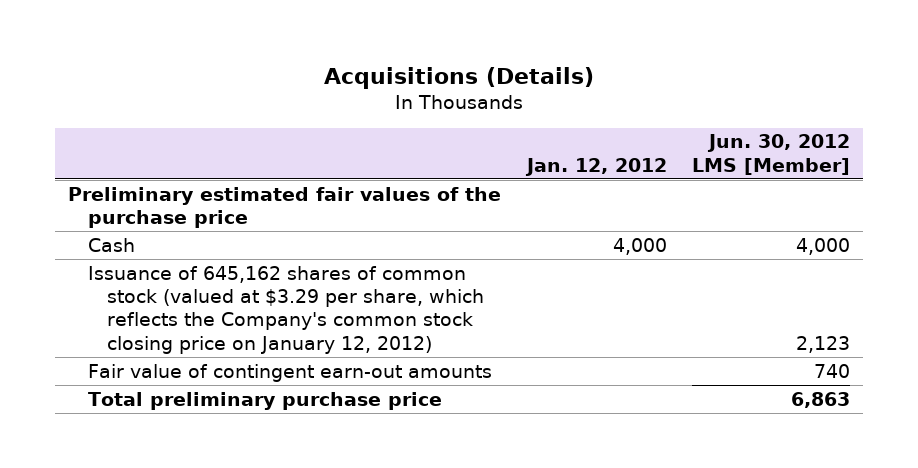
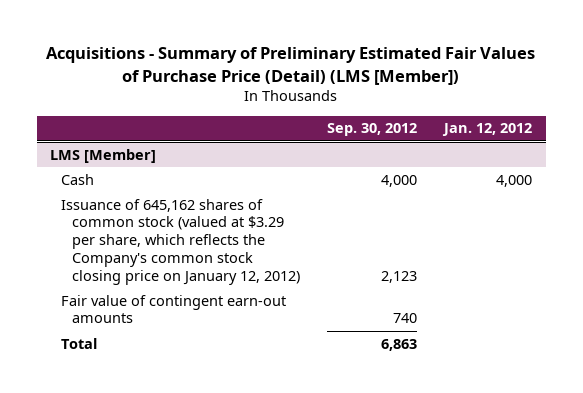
- Acquisitions (Details)
+ Acquisitions - Summary of Preliminary Estimated Fair Values of Purchase Price (Detail) (LMS [Member])
- | Jan. 12, 2012 | Jun. 30, 2012 LMS [Member]
+ | Sep. 30, 2012 | Jan. 12, 2012
- Preliminary estimated fair values of the purchase price
+ LMS [Member]
- Total preliminary purchase price | | 6,863
+ Total | 6,863 |

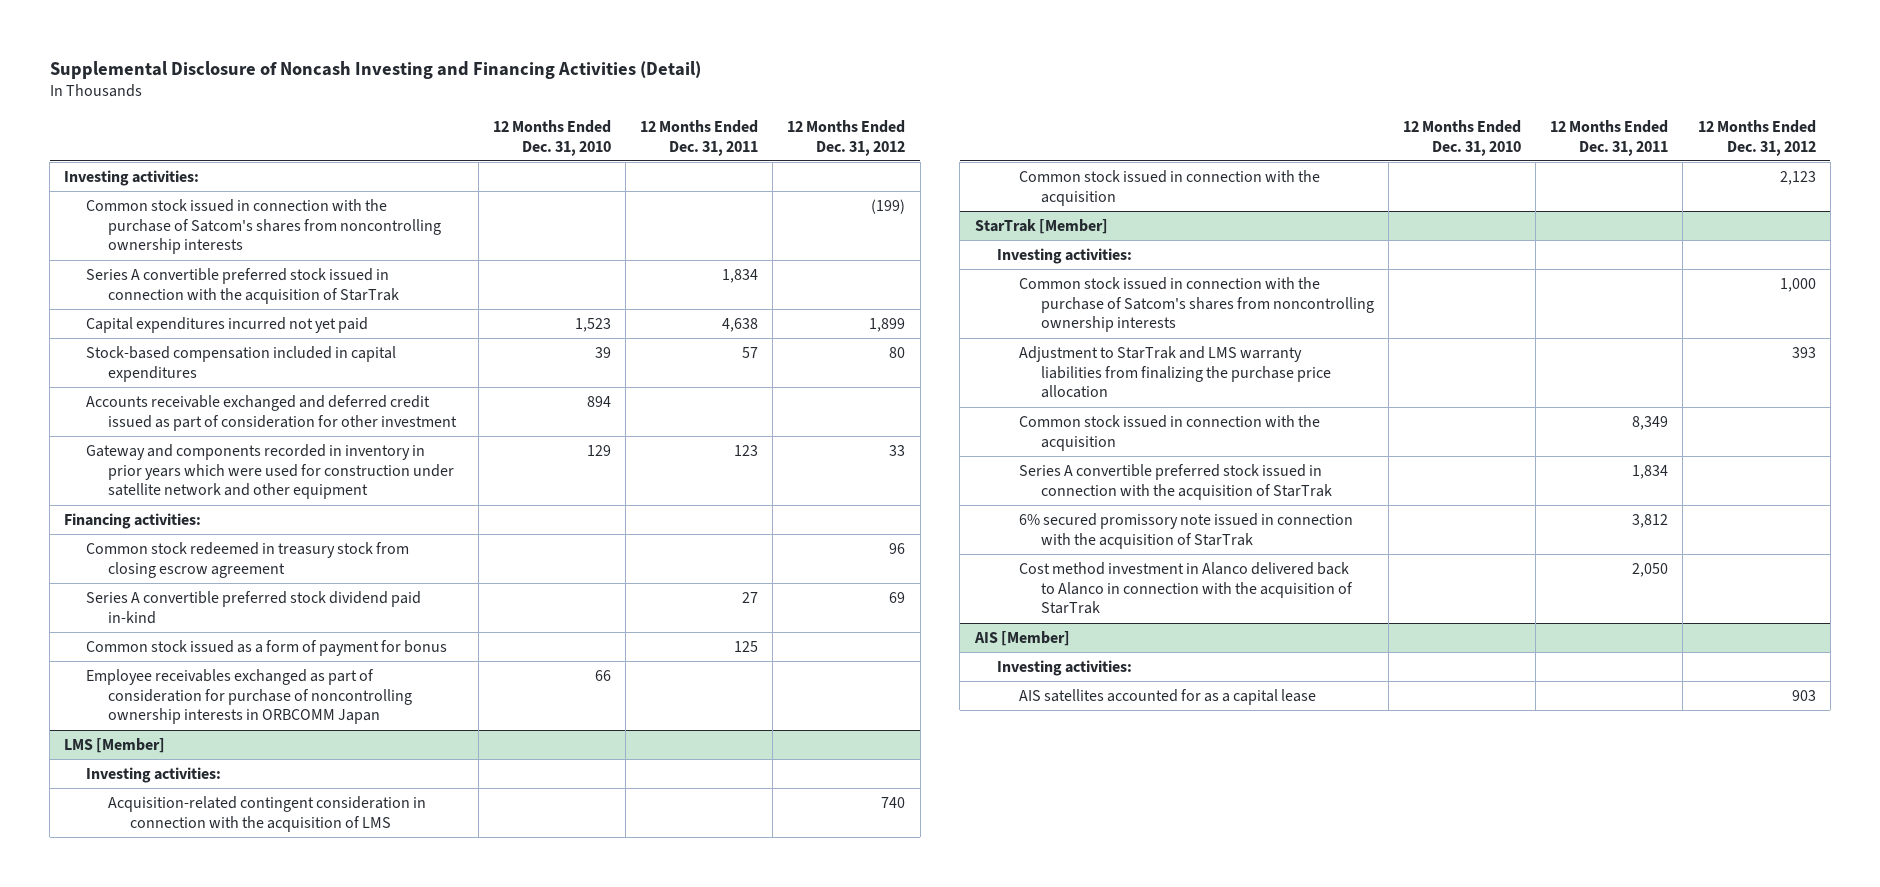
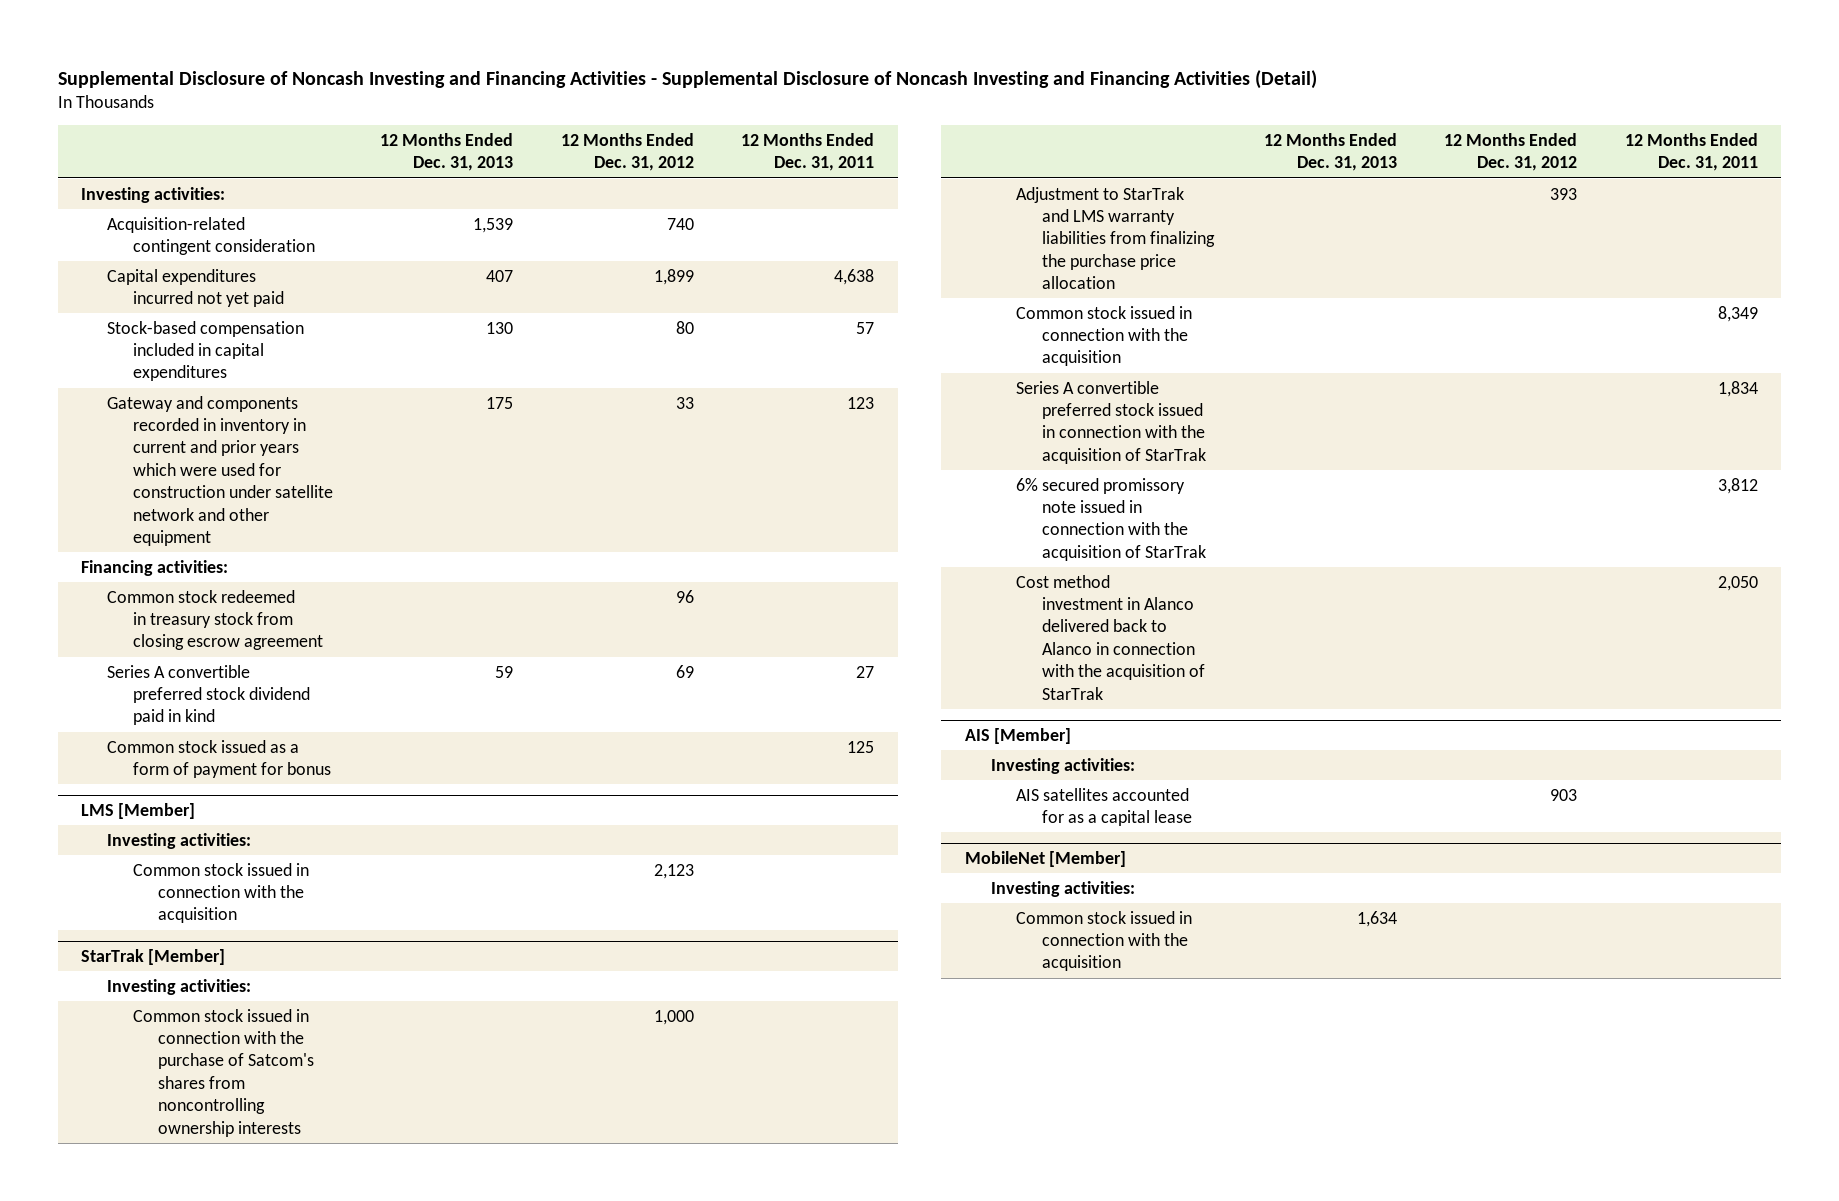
- Supplemental Disclosure of Noncash Investing and Financing Activities (Detail)
+ Supplemental Disclosure of Noncash Investing and Financing Activities - Supplemental Disclosure of Noncash Investing and Financing Activities (Detail)
- | 12 Months Ended Dec. 31, 2010 | 12 Months Ended Dec. 31, 2011 | 12 Months Ended Dec. 31, 2012
+ | 12 Months Ended Dec. 31, 2013 | 12 Months Ended Dec. 31, 2012 | 12 Months Ended Dec. 31, 2011
- Common stock issued in connection with the purchase of Satcom's shares from noncontrolling ownership interests | | | (199)
- Series A convertible preferred stock issued in connection with the acquisition of StarTrak | | 1,834 |
+ Acquisition-related contingent consideration | 1,539 | 740 |
- Accounts receivable exchanged and deferred credit issued as part of consideration for other investment | 894 | |
- Gateway and components recorded in inventory in prior years which were used for construction under satellite network and other equipment | 129 | 123 | 33
+ Gateway and components recorded in inventory in current and prior years which were used for construction under satellite network and other equipment | 175 | 33 | 123
- Series A convertible preferred stock dividend paid in-kind | | 27 | 69
+ Series A convertible preferred stock dividend paid in kind | 59 | 69 | 27
- Employee receivables exchanged as part of consideration for purchase of noncontrolling ownership interests in ORBCOMM Japan | 66 | |
@ LMS [Member]
- Acquisition-related contingent consideration in connection with the acquisition of LMS | | | 740
+ MobileNet [Member]
+ Investing activities:
+ Common stock issued in connection with the acquisition | 1,634 | |

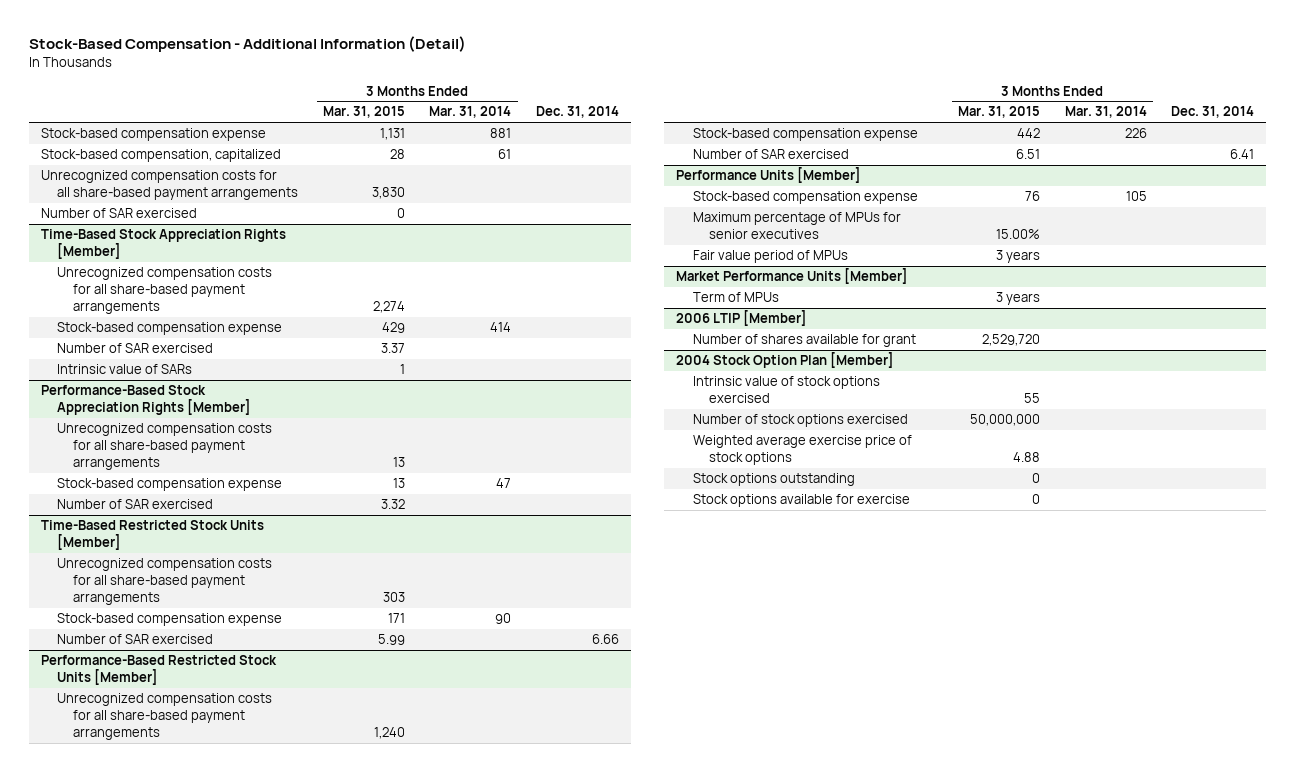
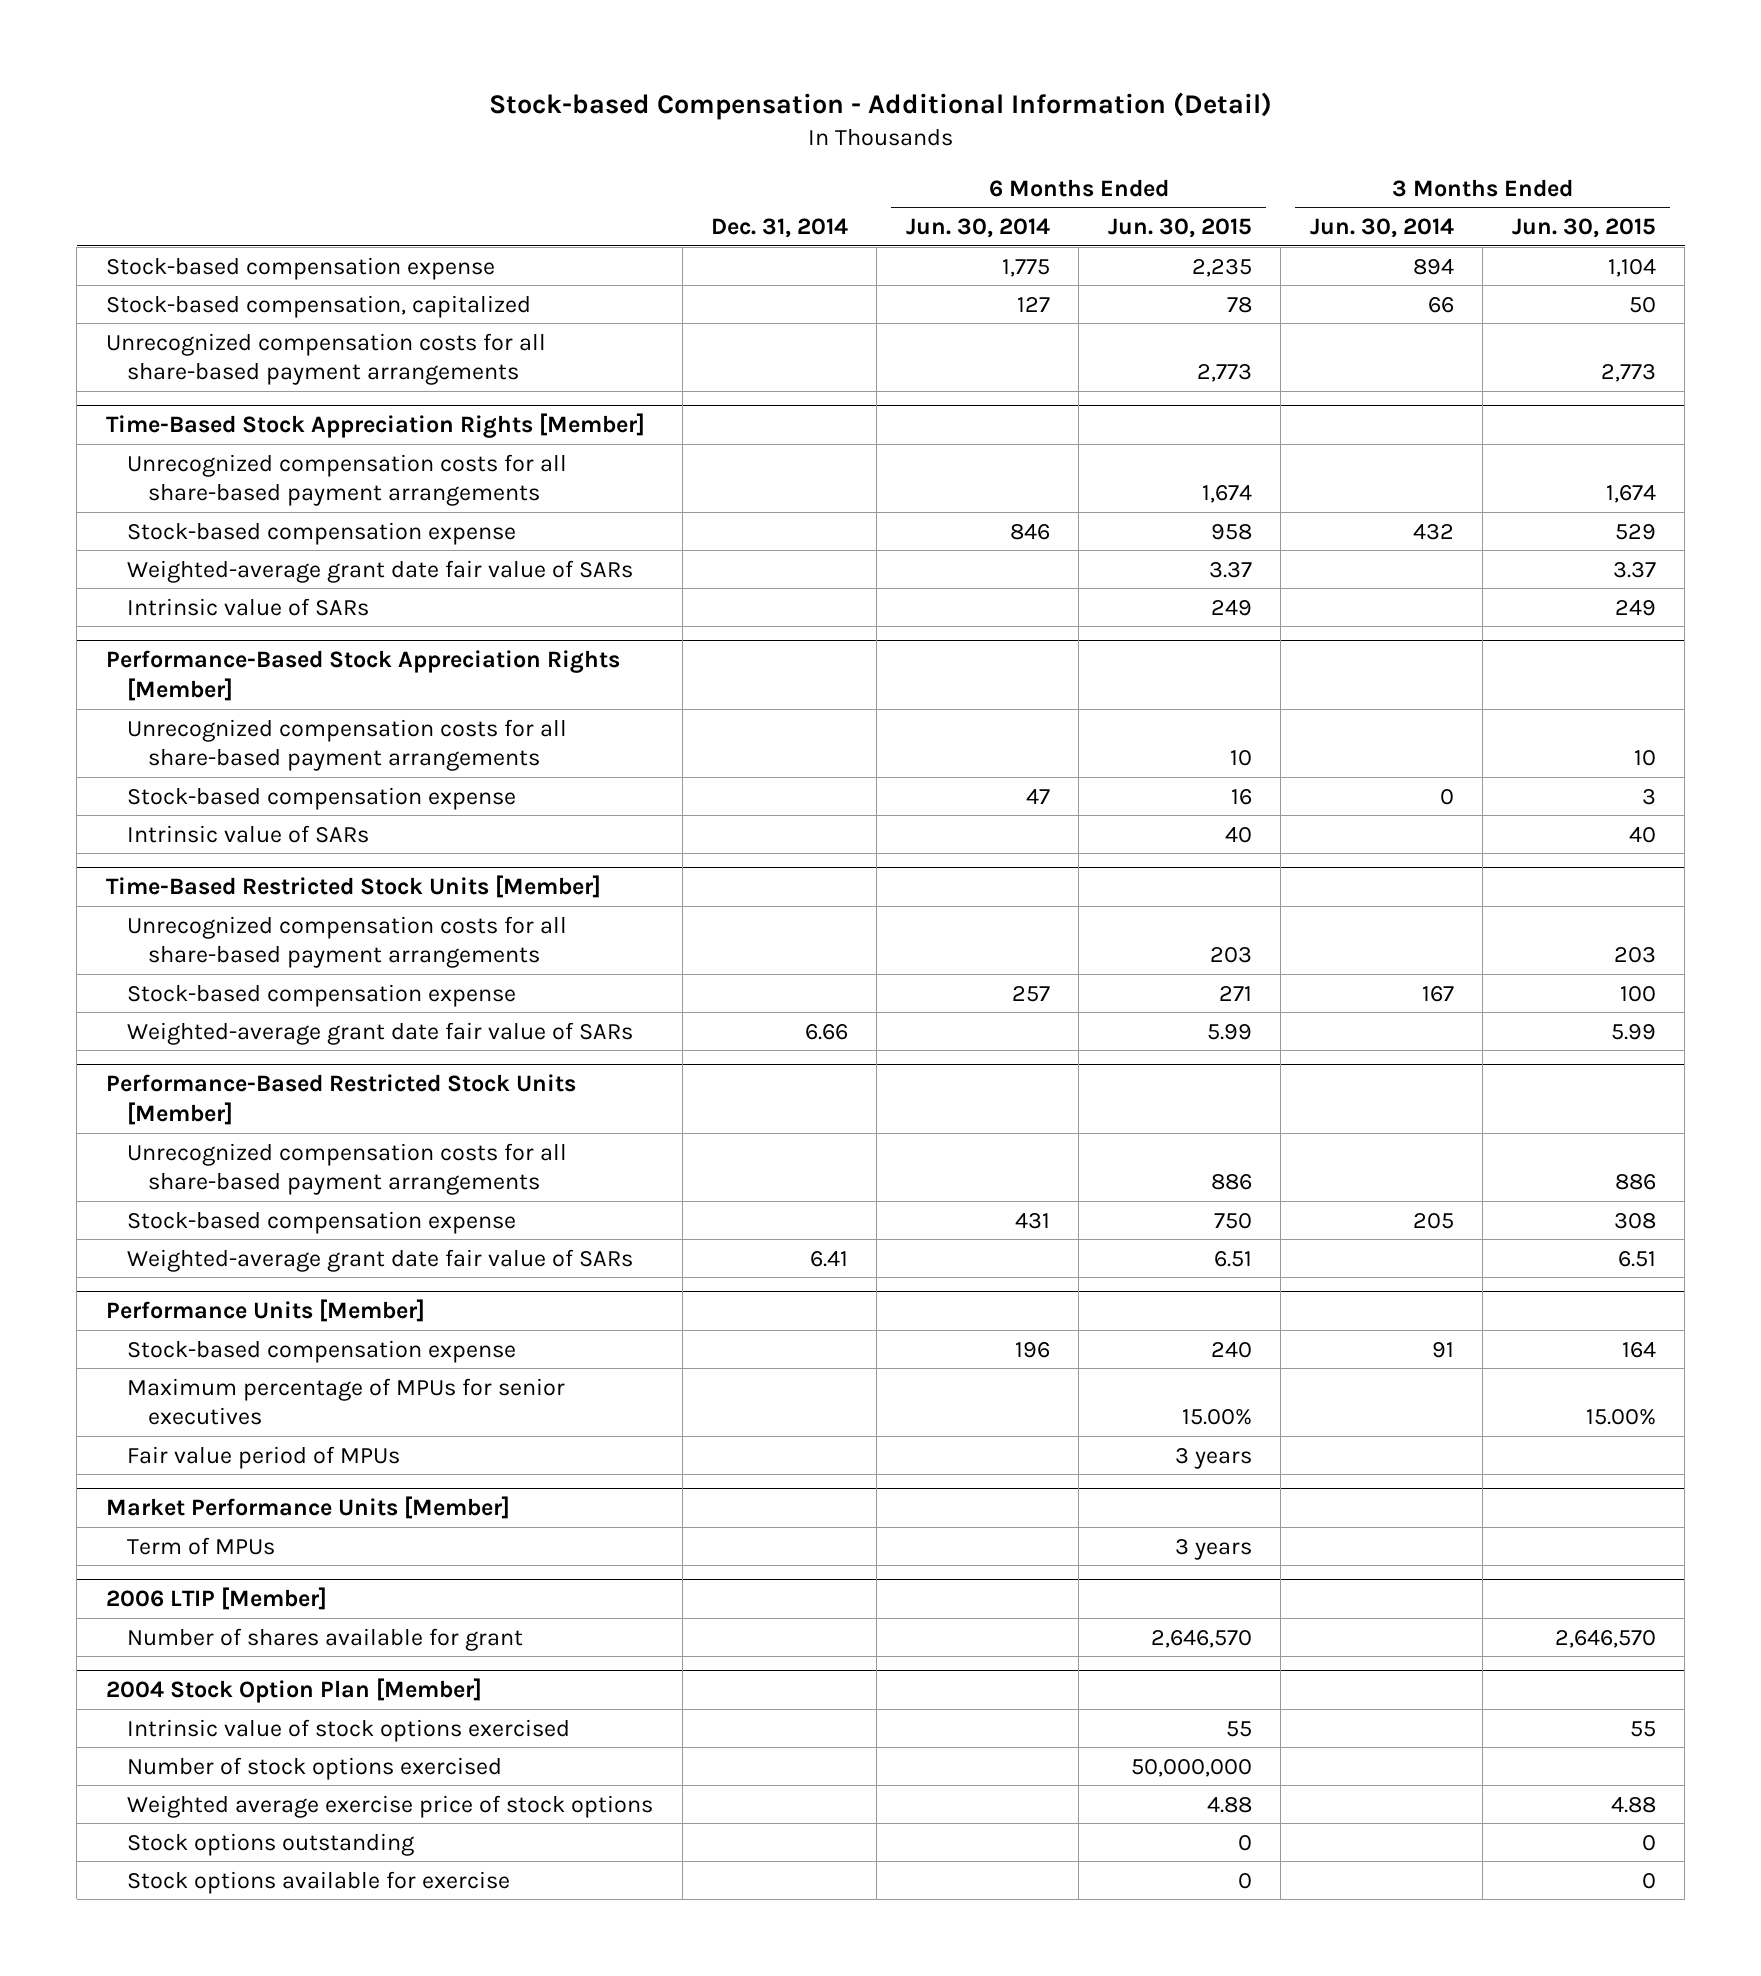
- Stock-Based Compensation - Additional Information (Detail)
+ Stock-based Compensation - Additional Information (Detail)
- | 3 Months Ended Mar. 31, 2015 | 3 Months Ended Mar. 31, 2014 | Dec. 31, 2014
+ | Dec. 31, 2014 | 6 Months Ended Jun. 30, 2014 | 6 Months Ended Jun. 30, 2015 | 3 Months Ended Jun. 30, 2014 | 3 Months Ended Jun. 30, 2015
- Number of SAR exercised | 0 | |
@ Time-Based Stock Appreciation Rights [Member]
- Number of SAR exercised | 3.37 | |
+ Weighted-average grant date fair value of SARs | | | 3.37 | | 3.37
@ Performance-Based Stock Appreciation Rights [Member]
- Number of SAR exercised | 3.32 | |
+ Intrinsic value of SARs | | | 40 | | 40
@ Time-Based Restricted Stock Units [Member]
- Number of SAR exercised | 5.99 | | 6.66
+ Weighted-average grant date fair value of SARs | 6.66 | | 5.99 | | 5.99
@ Performance-Based Restricted Stock Units [Member]
- Number of SAR exercised | 6.51 | | 6.41
+ Weighted-average grant date fair value of SARs | 6.41 | | 6.51 | | 6.51

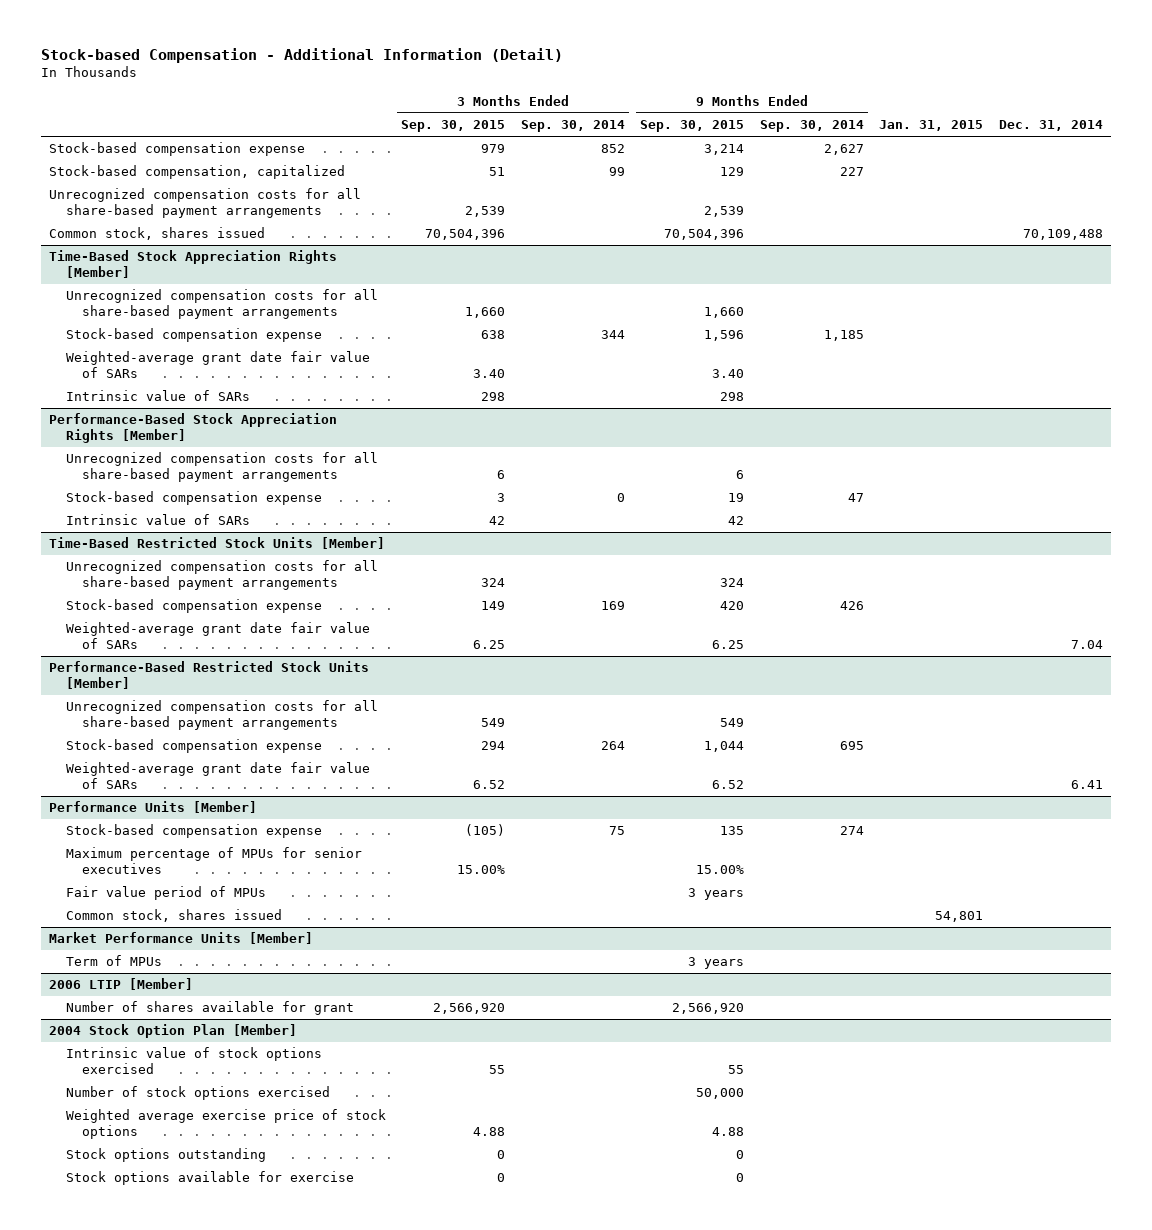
- | Dec. 31, 2014 | 6 Months Ended Jun. 30, 2014 | 6 Months Ended Jun. 30, 2015 | 3 Months Ended Jun. 30, 2014 | 3 Months Ended Jun. 30, 2015
+ | 3 Months Ended Sep. 30, 2015 | 3 Months Ended Sep. 30, 2014 | 9 Months Ended Sep. 30, 2015 | 9 Months Ended Sep. 30, 2014 | Jan. 31, 2015 | Dec. 31, 2014
+ Common stock, shares issued | 70,504,396 | | 70,504,396 | | | 70,109,488
@ Time-Based Restricted Stock Units [Member]
- Weighted-average grant date fair value of SARs | 6.66 | | 5.99 | | 5.99
+ Weighted-average grant date fair value of SARs | 6.25 | | 6.25 | | | 7.04
@ Performance Units [Member]
+ Common stock, shares issued | | | | | 54,801 |

